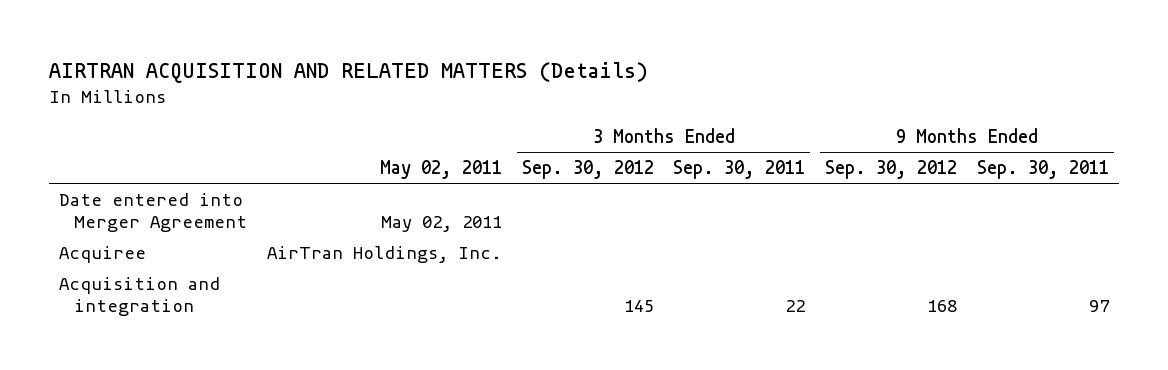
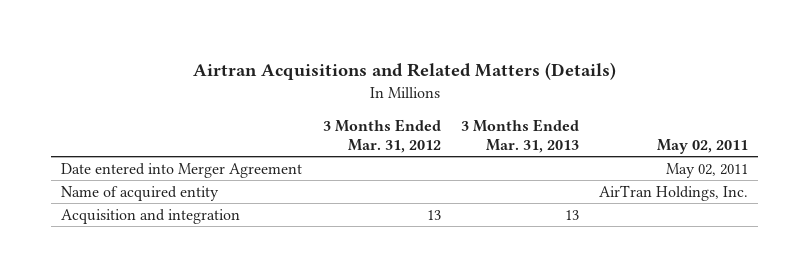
- AIRTRAN ACQUISITION AND RELATED MATTERS (Details)
+ Airtran Acquisitions and Related Matters (Details)
- | May 02, 2011 | 3 Months Ended Sep. 30, 2012 | 3 Months Ended Sep. 30, 2011 | 9 Months Ended Sep. 30, 2012 | 9 Months Ended Sep. 30, 2011
+ | 3 Months Ended Mar. 31, 2012 | 3 Months Ended Mar. 31, 2013 | May 02, 2011
- Acquiree | AirTran Holdings, Inc. | | | |
+ Name of acquired entity | | | AirTran Holdings, Inc.

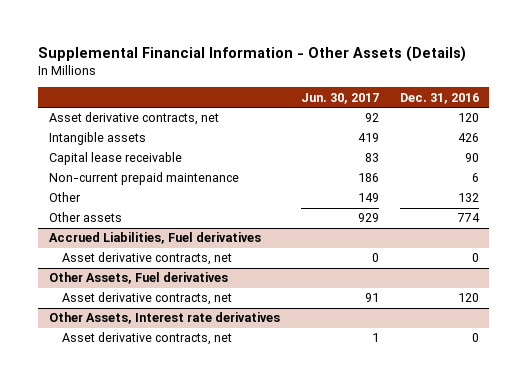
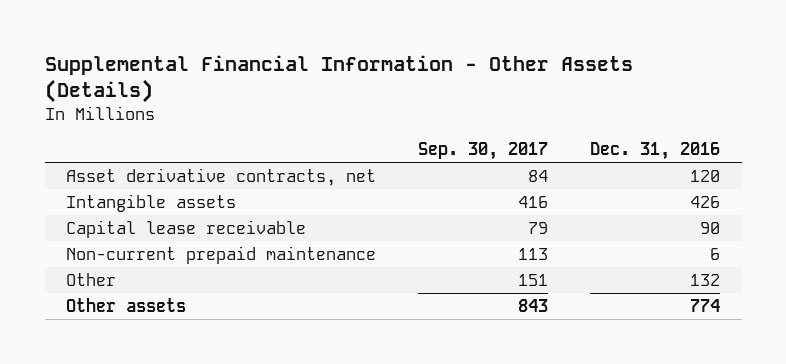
- | Jun. 30, 2017 | Dec. 31, 2016
+ | Sep. 30, 2017 | Dec. 31, 2016
- Accrued Liabilities, Fuel derivatives
- Asset derivative contracts, net | 0 | 0
- Other Assets, Fuel derivatives
- Asset derivative contracts, net | 91 | 120
- Other Assets, Interest rate derivatives
- Asset derivative contracts, net | 1 | 0

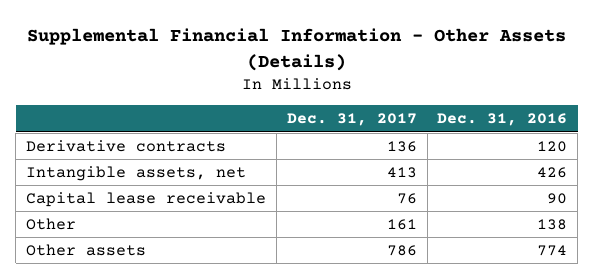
- | Sep. 30, 2017 | Dec. 31, 2016
+ | Dec. 31, 2017 | Dec. 31, 2016
- Asset derivative contracts, net | 84 | 120
- Intangible assets | 416 | 426
+ Derivative contracts | 136 | 120
+ Intangible assets, net | 413 | 426
- Non-current prepaid maintenance | 113 | 6
- Other | 151 | 132
+ Other | 161 | 138

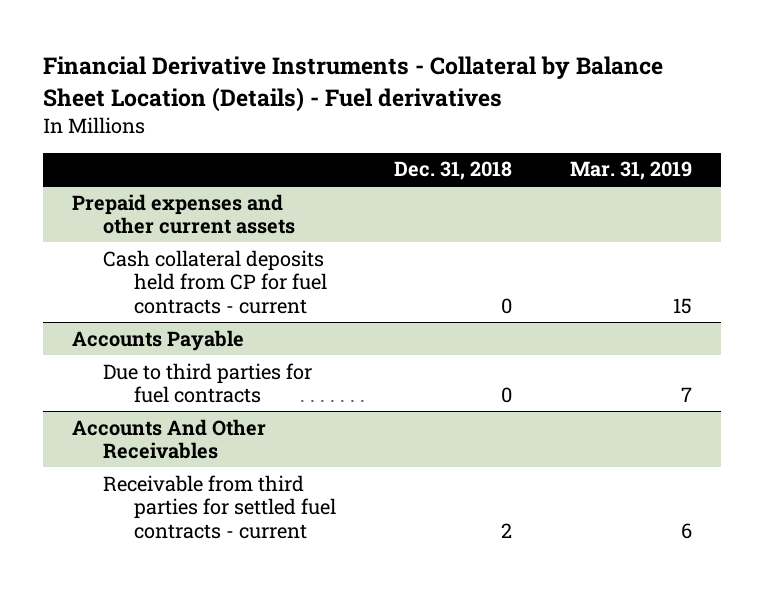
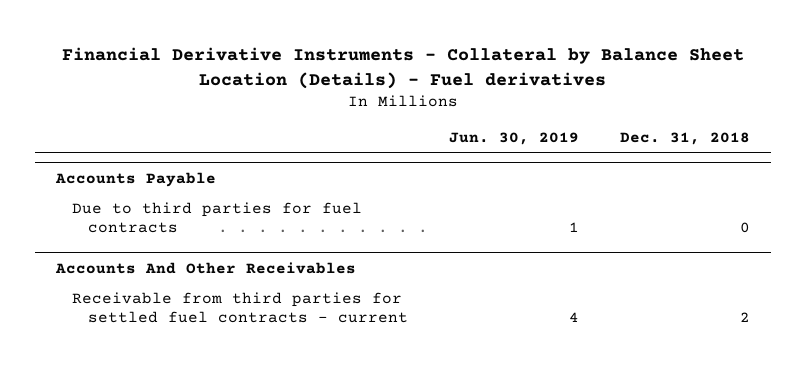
- | Dec. 31, 2018 | Mar. 31, 2019
+ | Jun. 30, 2019 | Dec. 31, 2018
- Prepaid expenses and other current assets
- Cash collateral deposits held from CP for fuel contracts - current | 0 | 15

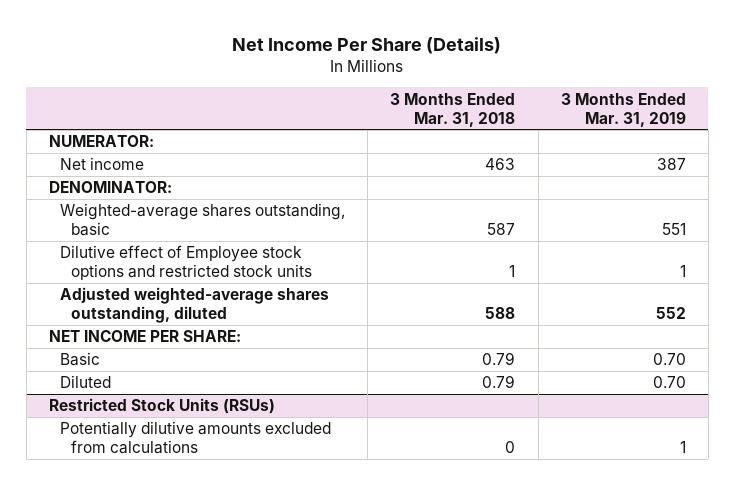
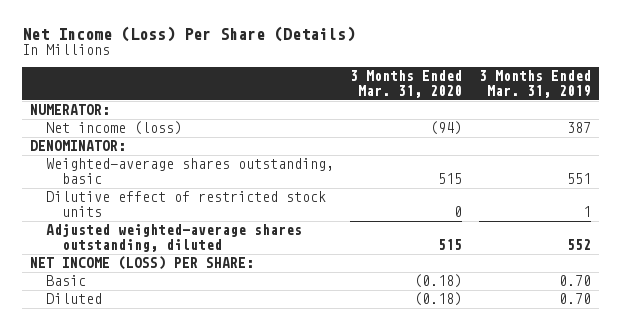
- Net Income Per Share (Details)
+ Net Income (Loss) Per Share (Details)
- | 3 Months Ended Mar. 31, 2018 | 3 Months Ended Mar. 31, 2019
+ | 3 Months Ended Mar. 31, 2020 | 3 Months Ended Mar. 31, 2019
- Net income | 463 | 387
+ Net income (loss) | (94) | 387
- Dilutive effect of Employee stock options and restricted stock units | 1 | 1
+ Dilutive effect of restricted stock units | 0 | 1
- NET INCOME PER SHARE:
+ NET INCOME (LOSS) PER SHARE:
- Restricted Stock Units (RSUs)
- Potentially dilutive amounts excluded from calculations | 0 | 1

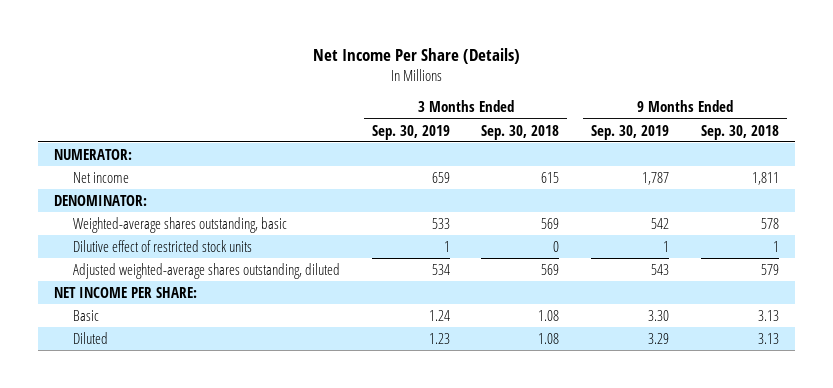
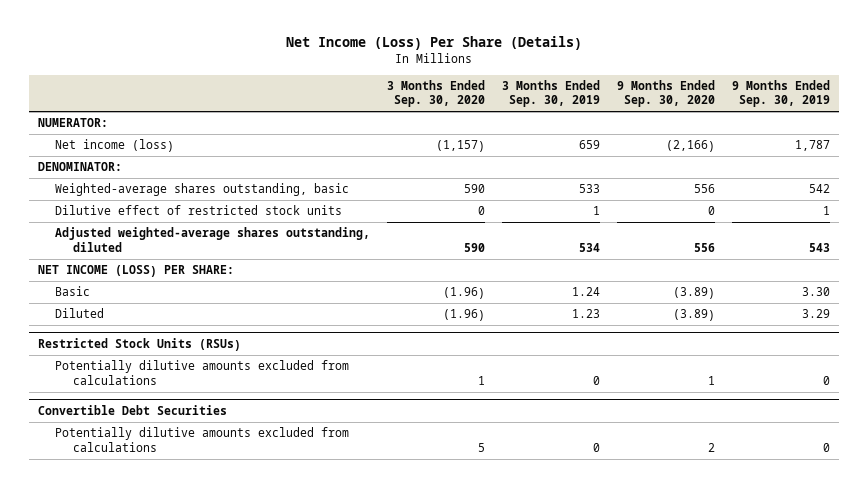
- Net Income Per Share (Details)
+ Net Income (Loss) Per Share (Details)
- | 3 Months Ended Sep. 30, 2019 | 3 Months Ended Sep. 30, 2018 | 9 Months Ended Sep. 30, 2019 | 9 Months Ended Sep. 30, 2018
+ | 3 Months Ended Sep. 30, 2020 | 3 Months Ended Sep. 30, 2019 | 9 Months Ended Sep. 30, 2020 | 9 Months Ended Sep. 30, 2019
- Net income | 659 | 615 | 1,787 | 1,811
+ Net income (loss) | (1,157) | 659 | (2,166) | 1,787
- NET INCOME PER SHARE:
+ NET INCOME (LOSS) PER SHARE:
+ Restricted Stock Units (RSUs)
+ Potentially dilutive amounts excluded from calculations | 1 | 0 | 1 | 0
+ Convertible Debt Securities
+ Potentially dilutive amounts excluded from calculations | 5 | 0 | 2 | 0

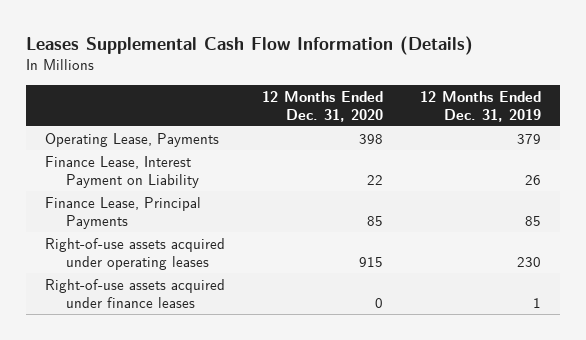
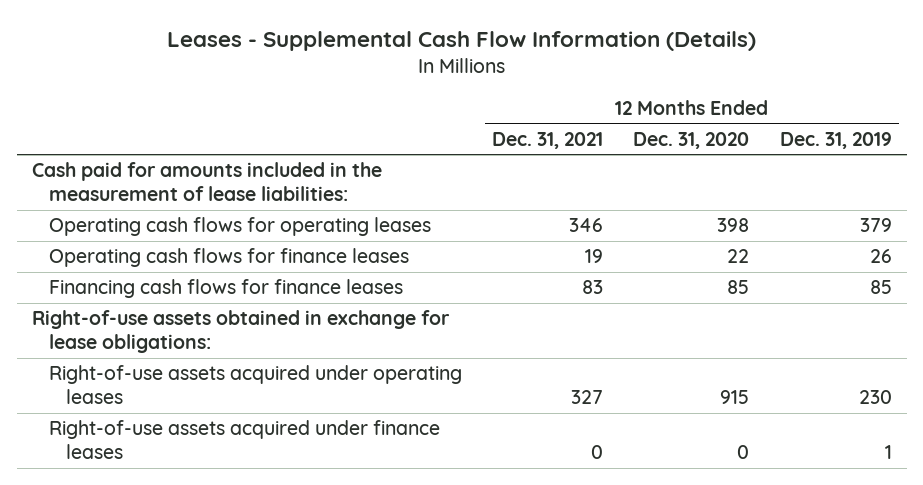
- Leases Supplemental Cash Flow Information (Details)
+ Leases - Supplemental Cash Flow Information (Details)
- | 12 Months Ended Dec. 31, 2020 | 12 Months Ended Dec. 31, 2019
+ | 12 Months Ended Dec. 31, 2021 | 12 Months Ended Dec. 31, 2020 | 12 Months Ended Dec. 31, 2019
- Operating Lease, Payments | 398 | 379
- Finance Lease, Interest Payment on Liability | 22 | 26
- Finance Lease, Principal Payments | 85 | 85
+ Cash paid for amounts included in the measurement of lease liabilities:
+ Operating cash flows for operating leases | 346 | 398 | 379
+ Operating cash flows for finance leases | 19 | 22 | 26
+ Financing cash flows for finance leases | 83 | 85 | 85
+ Right-of-use assets obtained in exchange for lease obligations:

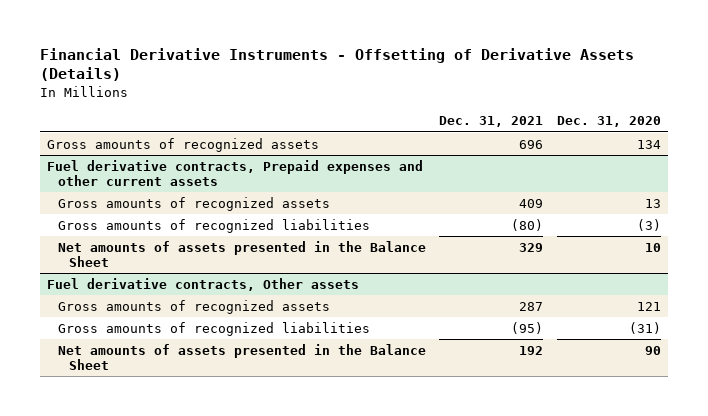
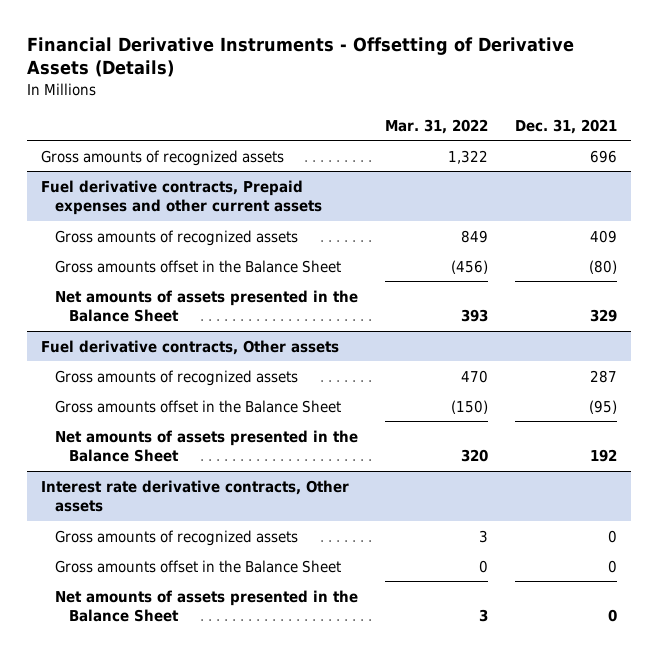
- | Dec. 31, 2021 | Dec. 31, 2020
+ | Mar. 31, 2022 | Dec. 31, 2021
@ Fuel derivative contracts, Prepaid expenses and other current assets
- Gross amounts of recognized liabilities | (80) | (3)
+ Gross amounts offset in the Balance Sheet | (456) | (80)
@ Fuel derivative contracts, Other assets
- Gross amounts of recognized liabilities | (95) | (31)
+ Gross amounts offset in the Balance Sheet | (150) | (95)
+ Interest rate derivative contracts, Other assets
+ Gross amounts of recognized assets | 3 | 0
+ Gross amounts offset in the Balance Sheet | 0 | 0
+ Net amounts of assets presented in the Balance Sheet | 3 | 0

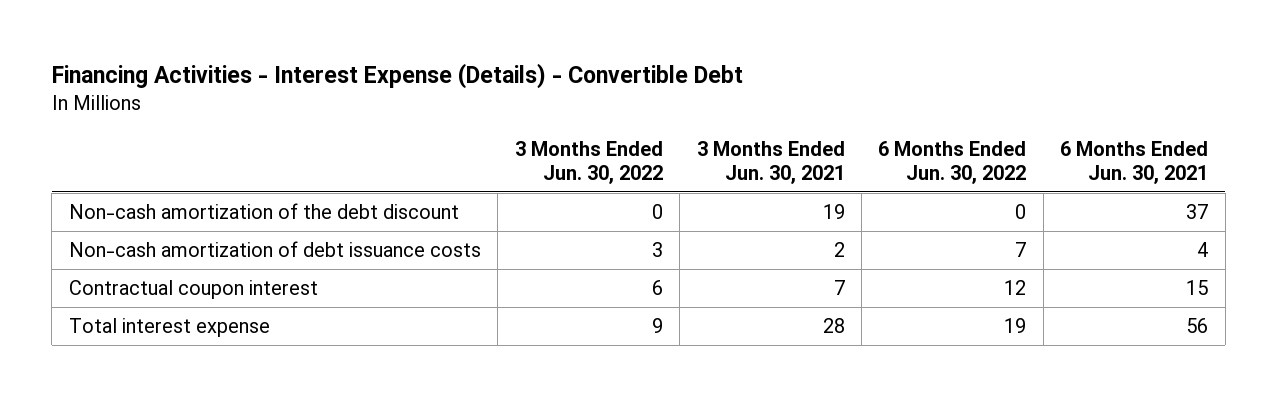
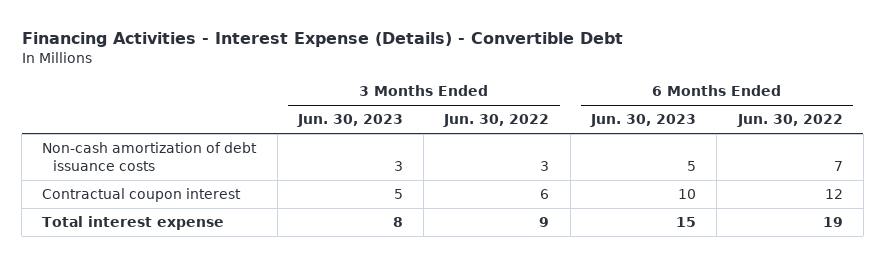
- | 3 Months Ended Jun. 30, 2022 | 3 Months Ended Jun. 30, 2021 | 6 Months Ended Jun. 30, 2022 | 6 Months Ended Jun. 30, 2021
+ | 3 Months Ended Jun. 30, 2023 | 3 Months Ended Jun. 30, 2022 | 6 Months Ended Jun. 30, 2023 | 6 Months Ended Jun. 30, 2022
- Non-cash amortization of the debt discount | 0 | 19 | 0 | 37

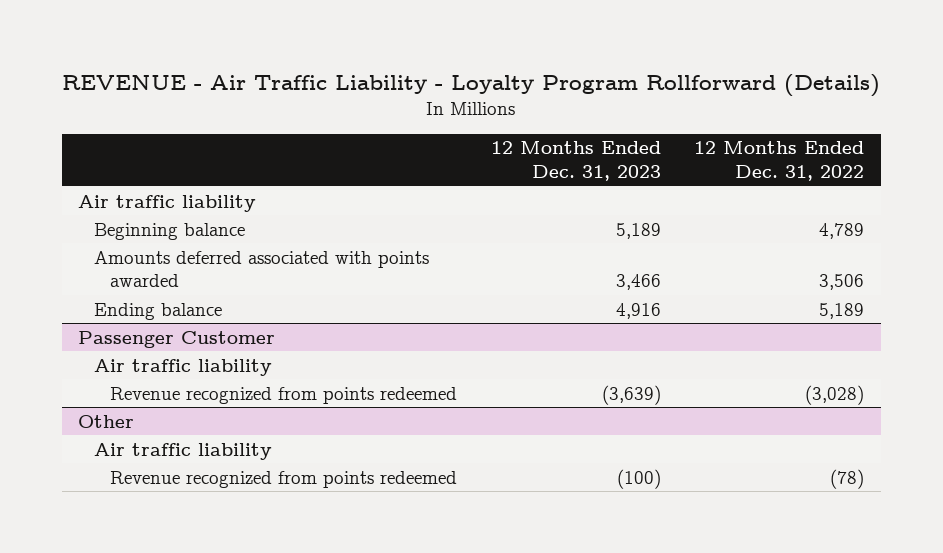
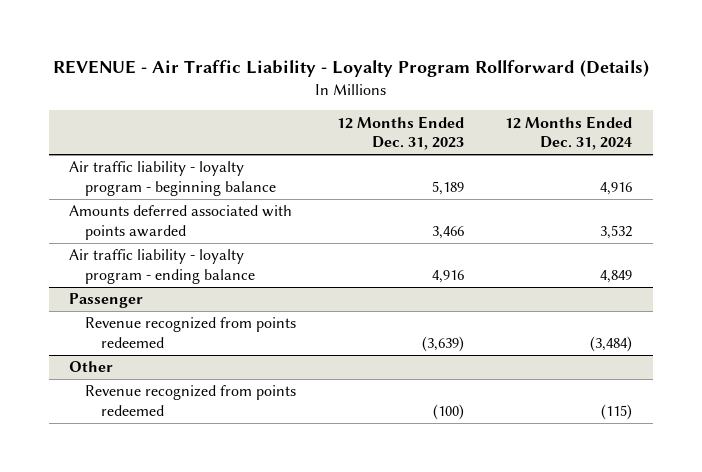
- | 12 Months Ended Dec. 31, 2023 | 12 Months Ended Dec. 31, 2022
+ | 12 Months Ended Dec. 31, 2023 | 12 Months Ended Dec. 31, 2024
- Air traffic liability
- Beginning balance | 5,189 | 4,789
+ Air traffic liability - loyalty program - beginning balance | 5,189 | 4,916
- Ending balance | 4,916 | 5,189
- Passenger Customer
- Air traffic liability
+ Air traffic liability - loyalty program - ending balance | 4,916 | 4,849
+ Passenger
@ Other
- Air traffic liability

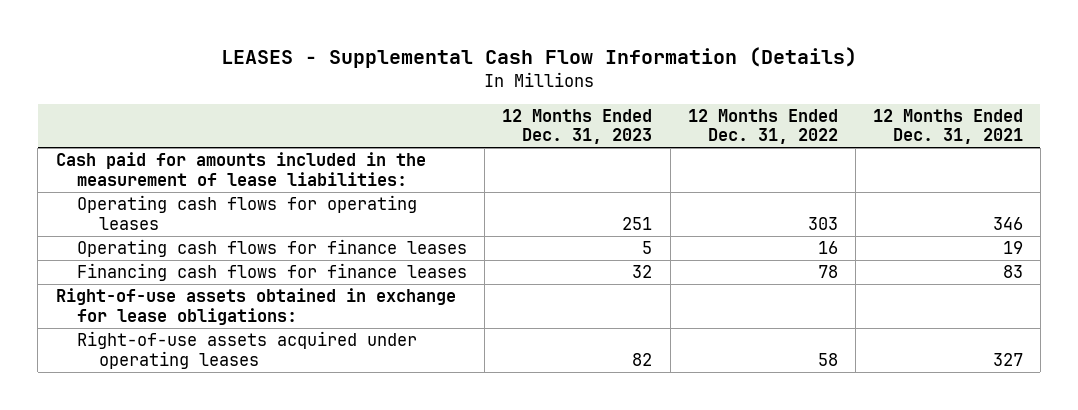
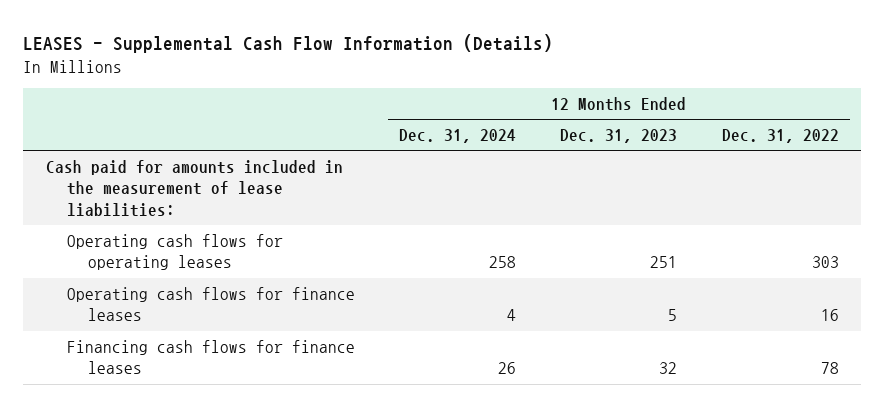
- | 12 Months Ended Dec. 31, 2023 | 12 Months Ended Dec. 31, 2022 | 12 Months Ended Dec. 31, 2021
+ | 12 Months Ended Dec. 31, 2024 | 12 Months Ended Dec. 31, 2023 | 12 Months Ended Dec. 31, 2022
- Right-of-use assets obtained in exchange for lease obligations:
- Right-of-use assets acquired under operating leases | 82 | 58 | 327

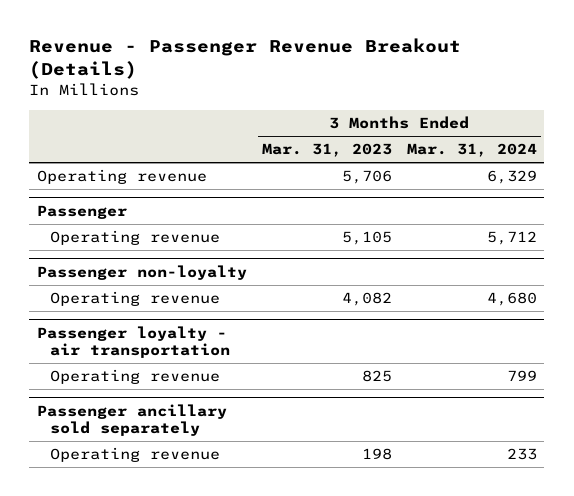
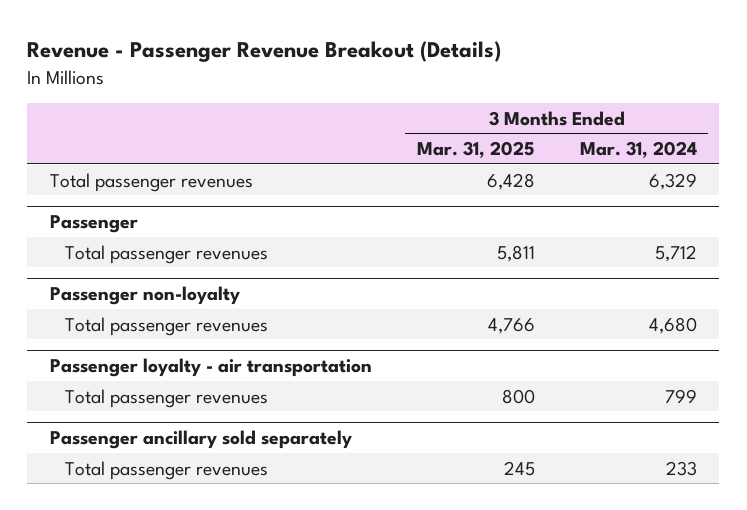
- | 3 Months Ended Mar. 31, 2023 | 3 Months Ended Mar. 31, 2024
+ | 3 Months Ended Mar. 31, 2025 | 3 Months Ended Mar. 31, 2024
- Operating revenue | 5,706 | 6,329
+ Total passenger revenues | 6,428 | 6,329
@ Passenger
- Operating revenue | 5,105 | 5,712
+ Total passenger revenues | 5,811 | 5,712
@ Passenger non-loyalty
- Operating revenue | 4,082 | 4,680
+ Total passenger revenues | 4,766 | 4,680
@ Passenger loyalty - air transportation
- Operating revenue | 825 | 799
+ Total passenger revenues | 800 | 799
@ Passenger ancillary sold separately
- Operating revenue | 198 | 233
+ Total passenger revenues | 245 | 233

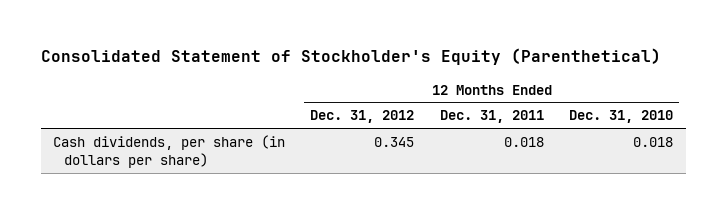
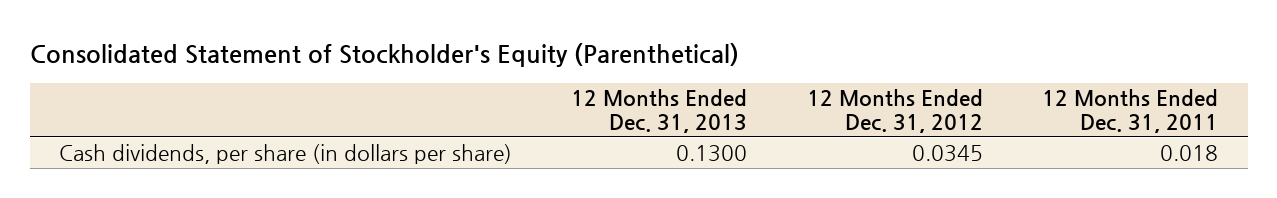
- | 12 Months Ended Dec. 31, 2012 | 12 Months Ended Dec. 31, 2011 | 12 Months Ended Dec. 31, 2010
+ | 12 Months Ended Dec. 31, 2013 | 12 Months Ended Dec. 31, 2012 | 12 Months Ended Dec. 31, 2011
- Cash dividends, per share (in dollars per share) | 0.345 | 0.018 | 0.018
+ Cash dividends, per share (in dollars per share) | 0.1300 | 0.0345 | 0.018

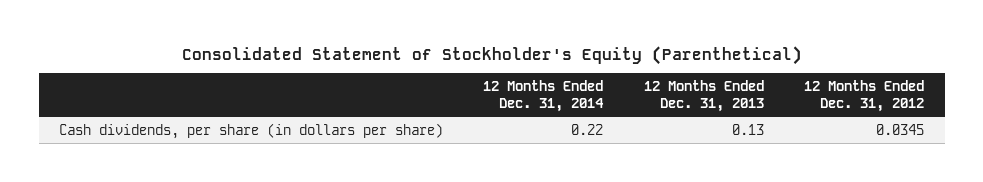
- | 12 Months Ended Dec. 31, 2013 | 12 Months Ended Dec. 31, 2012 | 12 Months Ended Dec. 31, 2011
+ | 12 Months Ended Dec. 31, 2014 | 12 Months Ended Dec. 31, 2013 | 12 Months Ended Dec. 31, 2012
- Cash dividends, per share (in dollars per share) | 0.1300 | 0.0345 | 0.018
+ Cash dividends, per share (in dollars per share) | 0.22 | 0.13 | 0.0345

